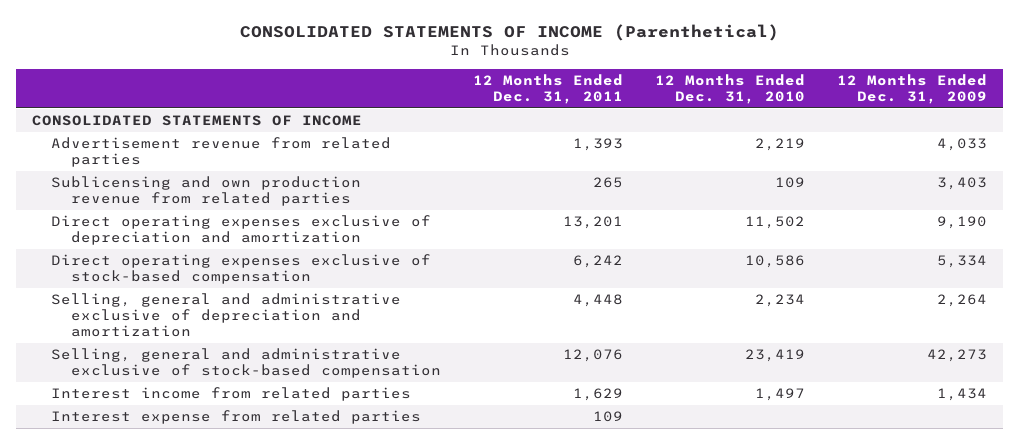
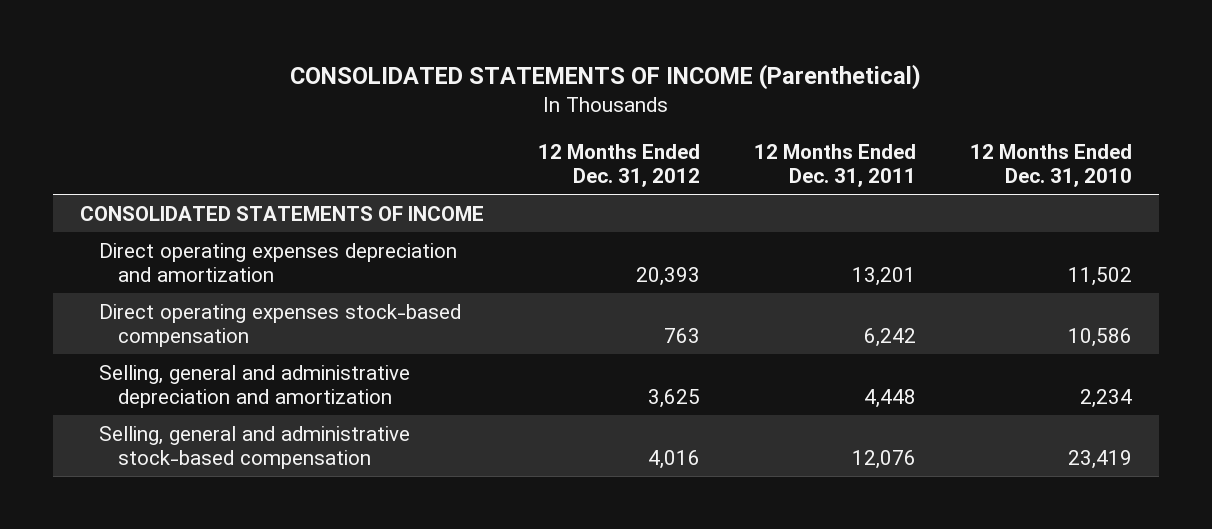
- | 12 Months Ended Dec. 31, 2011 | 12 Months Ended Dec. 31, 2010 | 12 Months Ended Dec. 31, 2009
+ | 12 Months Ended Dec. 31, 2012 | 12 Months Ended Dec. 31, 2011 | 12 Months Ended Dec. 31, 2010
- Advertisement revenue from related parties | 1,393 | 2,219 | 4,033
- Sublicensing and own production revenue from related parties | 265 | 109 | 3,403
- Direct operating expenses exclusive of depreciation and amortization | 13,201 | 11,502 | 9,190
- Direct operating expenses exclusive of stock-based compensation | 6,242 | 10,586 | 5,334
- Selling, general and administrative exclusive of depreciation and amortization | 4,448 | 2,234 | 2,264
- Selling, general and administrative exclusive of stock-based compensation | 12,076 | 23,419 | 42,273
- Interest income from related parties | 1,629 | 1,497 | 1,434
- Interest expense from related parties | 109 | |
+ Direct operating expenses depreciation and amortization | 20,393 | 13,201 | 11,502
+ Direct operating expenses stock-based compensation | 763 | 6,242 | 10,586
+ Selling, general and administrative depreciation and amortization | 3,625 | 4,448 | 2,234
+ Selling, general and administrative stock-based compensation | 4,016 | 12,076 | 23,419

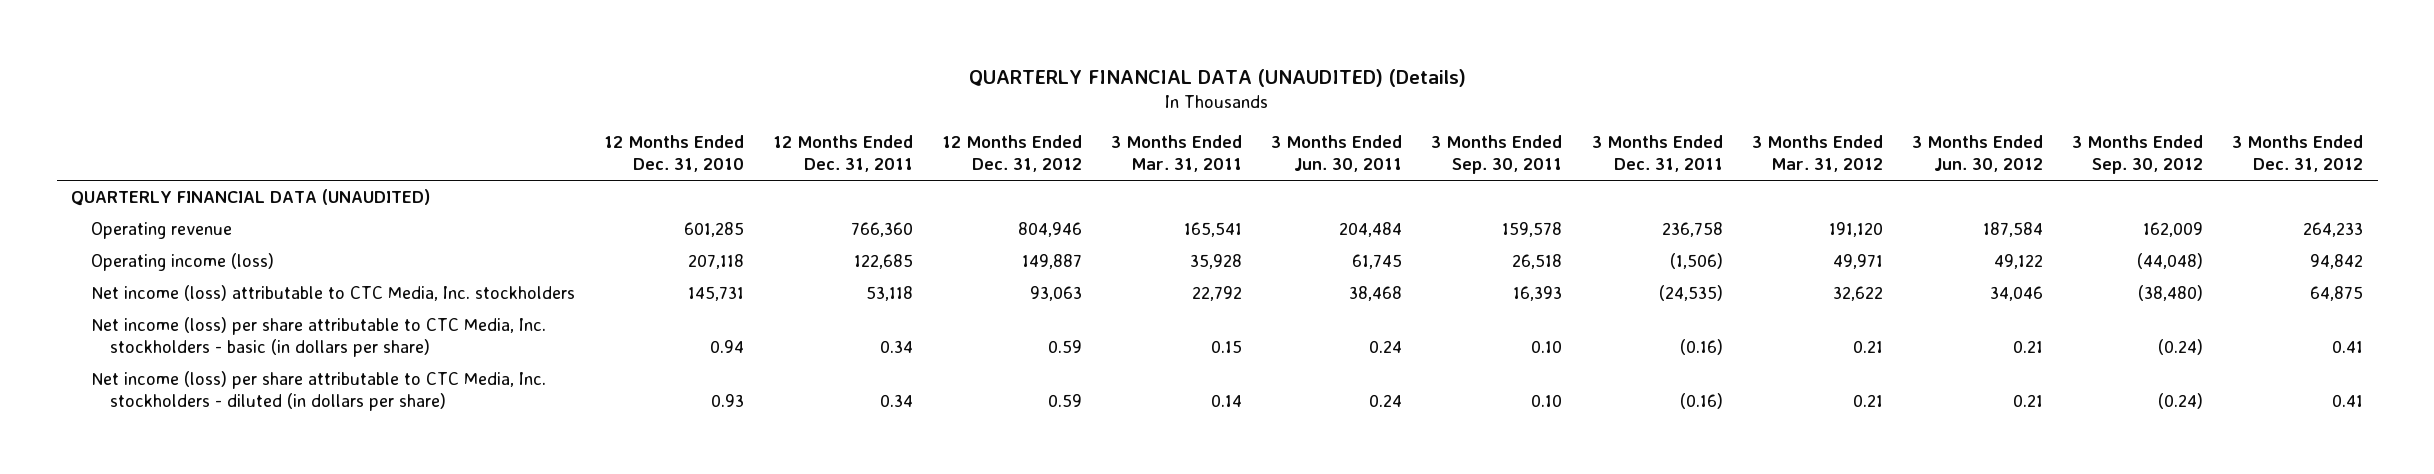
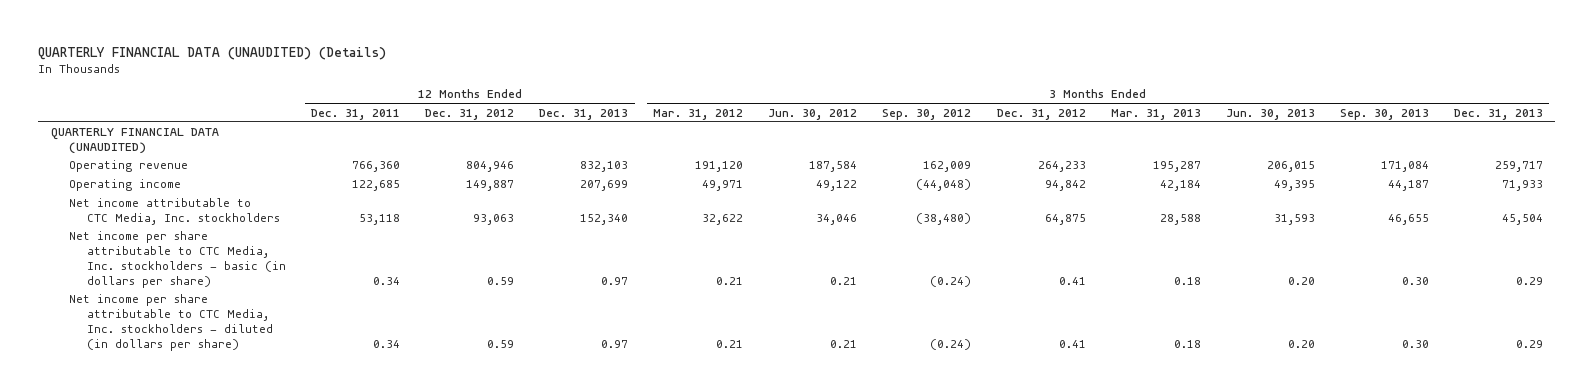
- | 12 Months Ended Dec. 31, 2010 | 12 Months Ended Dec. 31, 2011 | 12 Months Ended Dec. 31, 2012 | 3 Months Ended Mar. 31, 2011 | 3 Months Ended Jun. 30, 2011 | 3 Months Ended Sep. 30, 2011 | 3 Months Ended Dec. 31, 2011 | 3 Months Ended Mar. 31, 2012 | 3 Months Ended Jun. 30, 2012 | 3 Months Ended Sep. 30, 2012 | 3 Months Ended Dec. 31, 2012
+ | 12 Months Ended Dec. 31, 2011 | 12 Months Ended Dec. 31, 2012 | 12 Months Ended Dec. 31, 2013 | 3 Months Ended Mar. 31, 2012 | 3 Months Ended Jun. 30, 2012 | 3 Months Ended Sep. 30, 2012 | 3 Months Ended Dec. 31, 2012 | 3 Months Ended Mar. 31, 2013 | 3 Months Ended Jun. 30, 2013 | 3 Months Ended Sep. 30, 2013 | 3 Months Ended Dec. 31, 2013
- Operating income (loss) | 207,118 | 122,685 | 149,887 | 35,928 | 61,745 | 26,518 | (1,506) | 49,971 | 49,122 | (44,048) | 94,842
- Net income (loss) attributable to CTC Media, Inc. stockholders | 145,731 | 53,118 | 93,063 | 22,792 | 38,468 | 16,393 | (24,535) | 32,622 | 34,046 | (38,480) | 64,875
- Net income (loss) per share attributable to CTC Media, Inc. stockholders - basic (in dollars per share) | 0.94 | 0.34 | 0.59 | 0.15 | 0.24 | 0.10 | (0.16) | 0.21 | 0.21 | (0.24) | 0.41
- Net income (loss) per share attributable to CTC Media, Inc. stockholders - diluted (in dollars per share) | 0.93 | 0.34 | 0.59 | 0.14 | 0.24 | 0.10 | (0.16) | 0.21 | 0.21 | (0.24) | 0.41
+ Operating income | 122,685 | 149,887 | 207,699 | 49,971 | 49,122 | (44,048) | 94,842 | 42,184 | 49,395 | 44,187 | 71,933
+ Net income attributable to CTC Media, Inc. stockholders | 53,118 | 93,063 | 152,340 | 32,622 | 34,046 | (38,480) | 64,875 | 28,588 | 31,593 | 46,655 | 45,504
+ Net income per share attributable to CTC Media, Inc. stockholders - basic (in dollars per share) | 0.34 | 0.59 | 0.97 | 0.21 | 0.21 | (0.24) | 0.41 | 0.18 | 0.20 | 0.30 | 0.29
+ Net income per share attributable to CTC Media, Inc. stockholders - diluted (in dollars per share) | 0.34 | 0.59 | 0.97 | 0.21 | 0.21 | (0.24) | 0.41 | 0.18 | 0.20 | 0.30 | 0.29

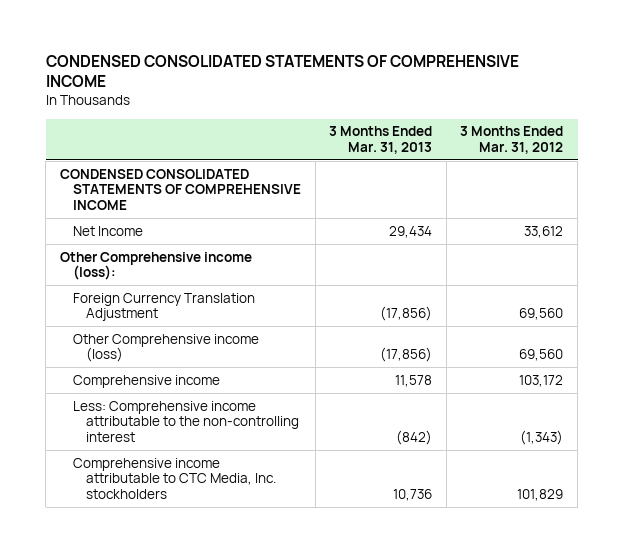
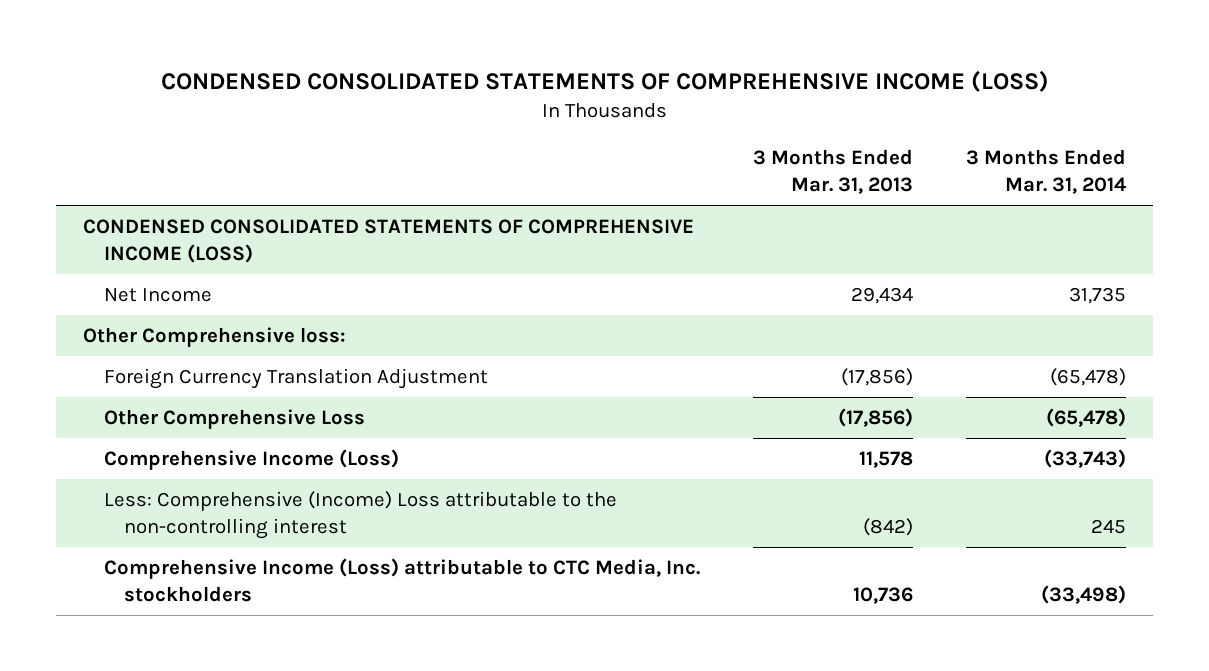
- CONDENSED CONSOLIDATED STATEMENTS OF COMPREHENSIVE INCOME
+ CONDENSED CONSOLIDATED STATEMENTS OF COMPREHENSIVE INCOME (LOSS)
- | 3 Months Ended Mar. 31, 2013 | 3 Months Ended Mar. 31, 2012
+ | 3 Months Ended Mar. 31, 2013 | 3 Months Ended Mar. 31, 2014
- CONDENSED CONSOLIDATED STATEMENTS OF COMPREHENSIVE INCOME
+ CONDENSED CONSOLIDATED STATEMENTS OF COMPREHENSIVE INCOME (LOSS)
- Other Comprehensive income (loss):
+ Other Comprehensive loss:
- Other Comprehensive income (loss) | (17,856) | 69,560
- Comprehensive income | 11,578 | 103,172
- Less: Comprehensive income attributable to the non-controlling interest | (842) | (1,343)
- Comprehensive income attributable to CTC Media, Inc. stockholders | 10,736 | 101,829
+ Other Comprehensive Loss | (17,856) | (65,478)
+ Comprehensive Income (Loss) | 11,578 | (33,743)
+ Less: Comprehensive (Income) Loss attributable to the non-controlling interest | (842) | 245
+ Comprehensive Income (Loss) attributable to CTC Media, Inc. stockholders | 10,736 | (33,498)

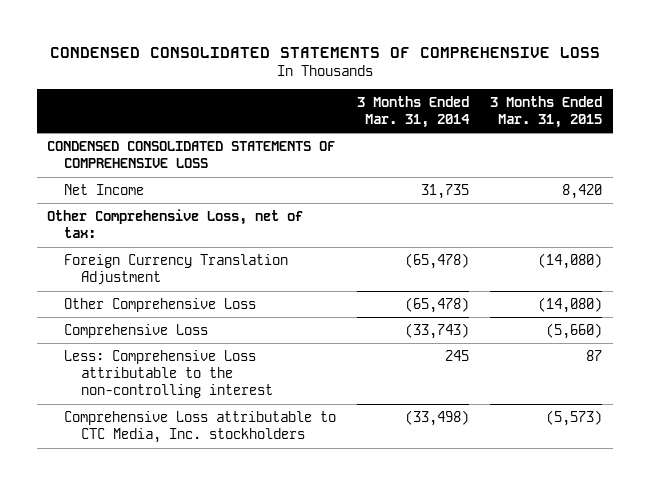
- CONDENSED CONSOLIDATED STATEMENTS OF COMPREHENSIVE INCOME (LOSS)
+ CONDENSED CONSOLIDATED STATEMENTS OF COMPREHENSIVE LOSS
- | 3 Months Ended Mar. 31, 2013 | 3 Months Ended Mar. 31, 2014
+ | 3 Months Ended Mar. 31, 2014 | 3 Months Ended Mar. 31, 2015
- CONDENSED CONSOLIDATED STATEMENTS OF COMPREHENSIVE INCOME (LOSS)
+ CONDENSED CONSOLIDATED STATEMENTS OF COMPREHENSIVE LOSS
- Other Comprehensive loss:
+ Other Comprehensive Loss, net of tax:
- Comprehensive Income (Loss) | 11,578 | (33,743)
- Less: Comprehensive (Income) Loss attributable to the non-controlling interest | (842) | 245
- Comprehensive Income (Loss) attributable to CTC Media, Inc. stockholders | 10,736 | (33,498)
+ Comprehensive Loss | (33,743) | (5,660)
+ Less: Comprehensive Loss attributable to the non-controlling interest | 245 | 87
+ Comprehensive Loss attributable to CTC Media, Inc. stockholders | (33,498) | (5,573)

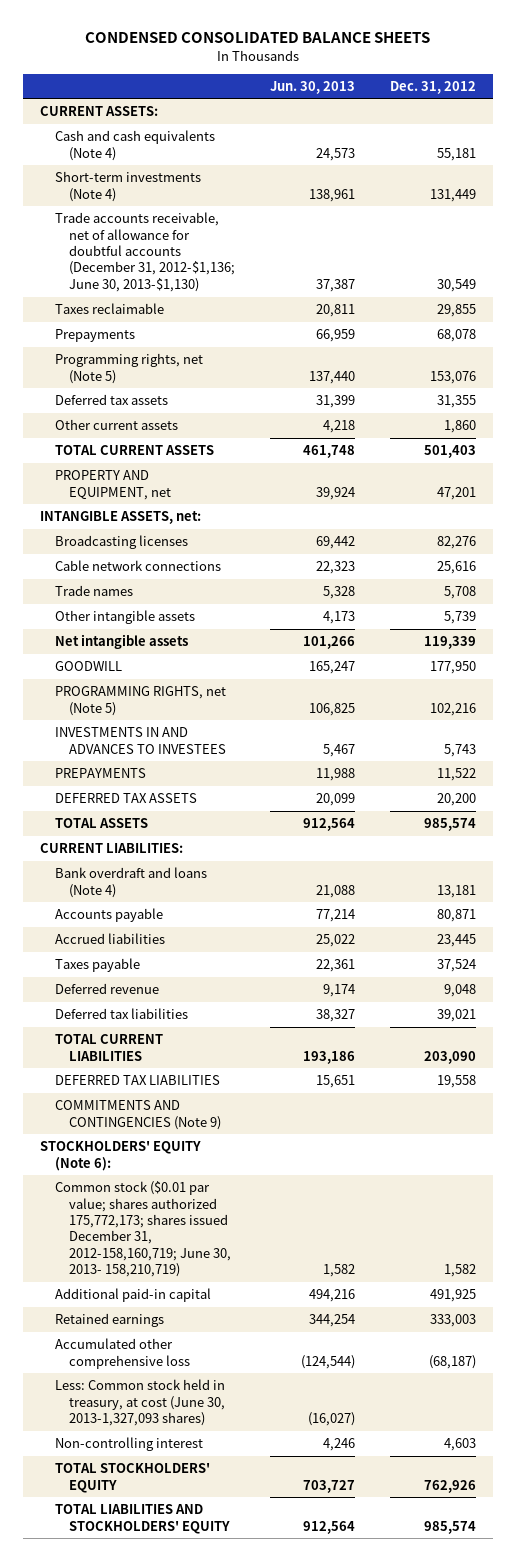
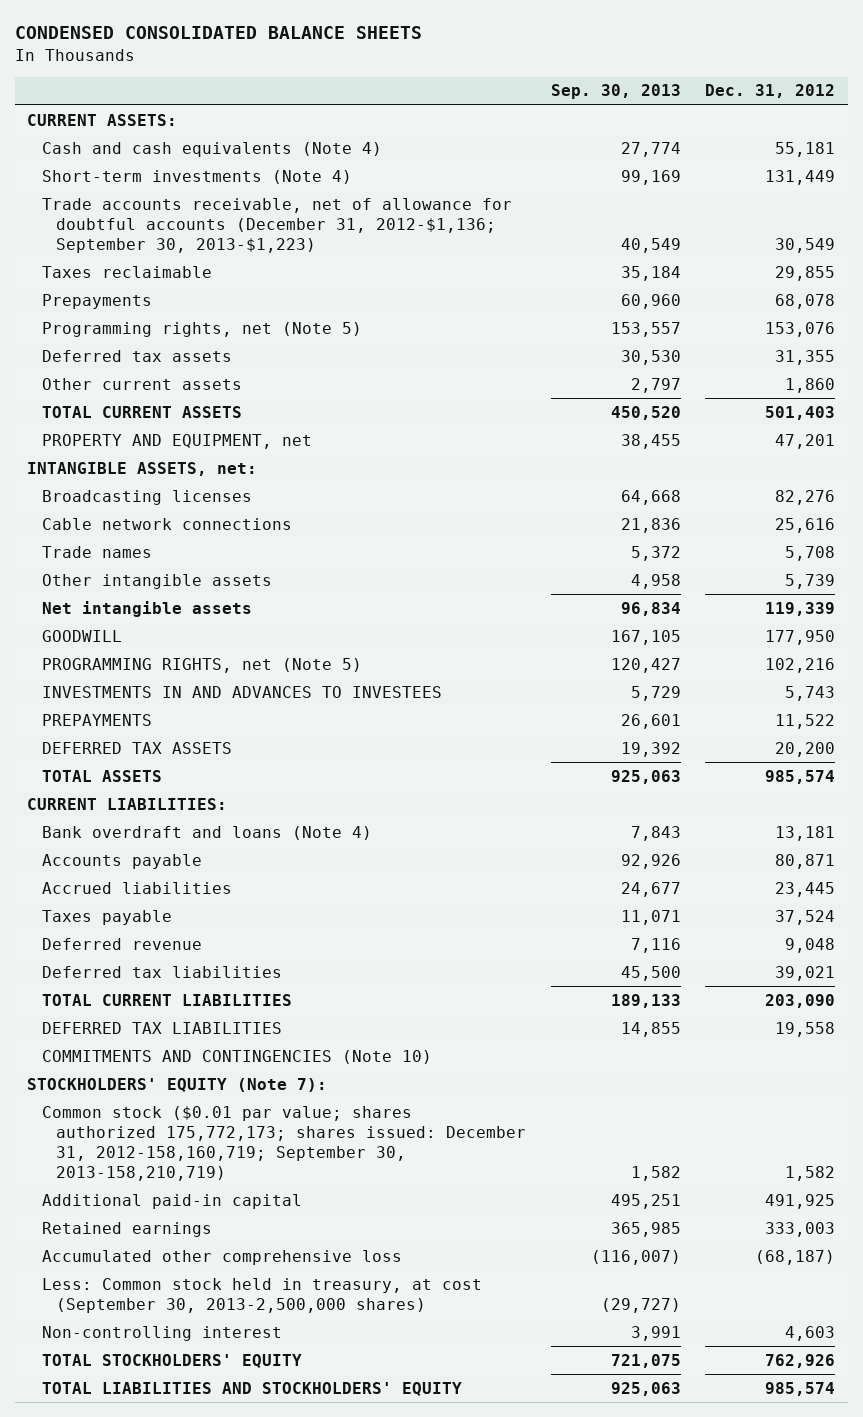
- | Jun. 30, 2013 | Dec. 31, 2012
+ | Sep. 30, 2013 | Dec. 31, 2012
- Trade accounts receivable, net of allowance for doubtful accounts (December 31, 2012-$1,136; June 30, 2013-$1,130) | 37,387 | 30,549
+ Trade accounts receivable, net of allowance for doubtful accounts (December 31, 2012-$1,136; September 30, 2013-$1,223) | 40,549 | 30,549
- COMMITMENTS AND CONTINGENCIES (Note 9)
- STOCKHOLDERS' EQUITY (Note 6):
- Common stock ($0.01 par value; shares authorized 175,772,173; shares issued December 31, 2012-158,160,719; June 30, 2013- 158,210,719) | 1,582 | 1,582
+ COMMITMENTS AND CONTINGENCIES (Note 10)
+ STOCKHOLDERS' EQUITY (Note 7):
+ Common stock ($0.01 par value; shares authorized 175,772,173; shares issued: December 31, 2012-158,160,719; September 30, 2013-158,210,719) | 1,582 | 1,582
- Less: Common stock held in treasury, at cost (June 30, 2013-1,327,093 shares) | (16,027) |
+ Less: Common stock held in treasury, at cost (September 30, 2013-2,500,000 shares) | (29,727) |

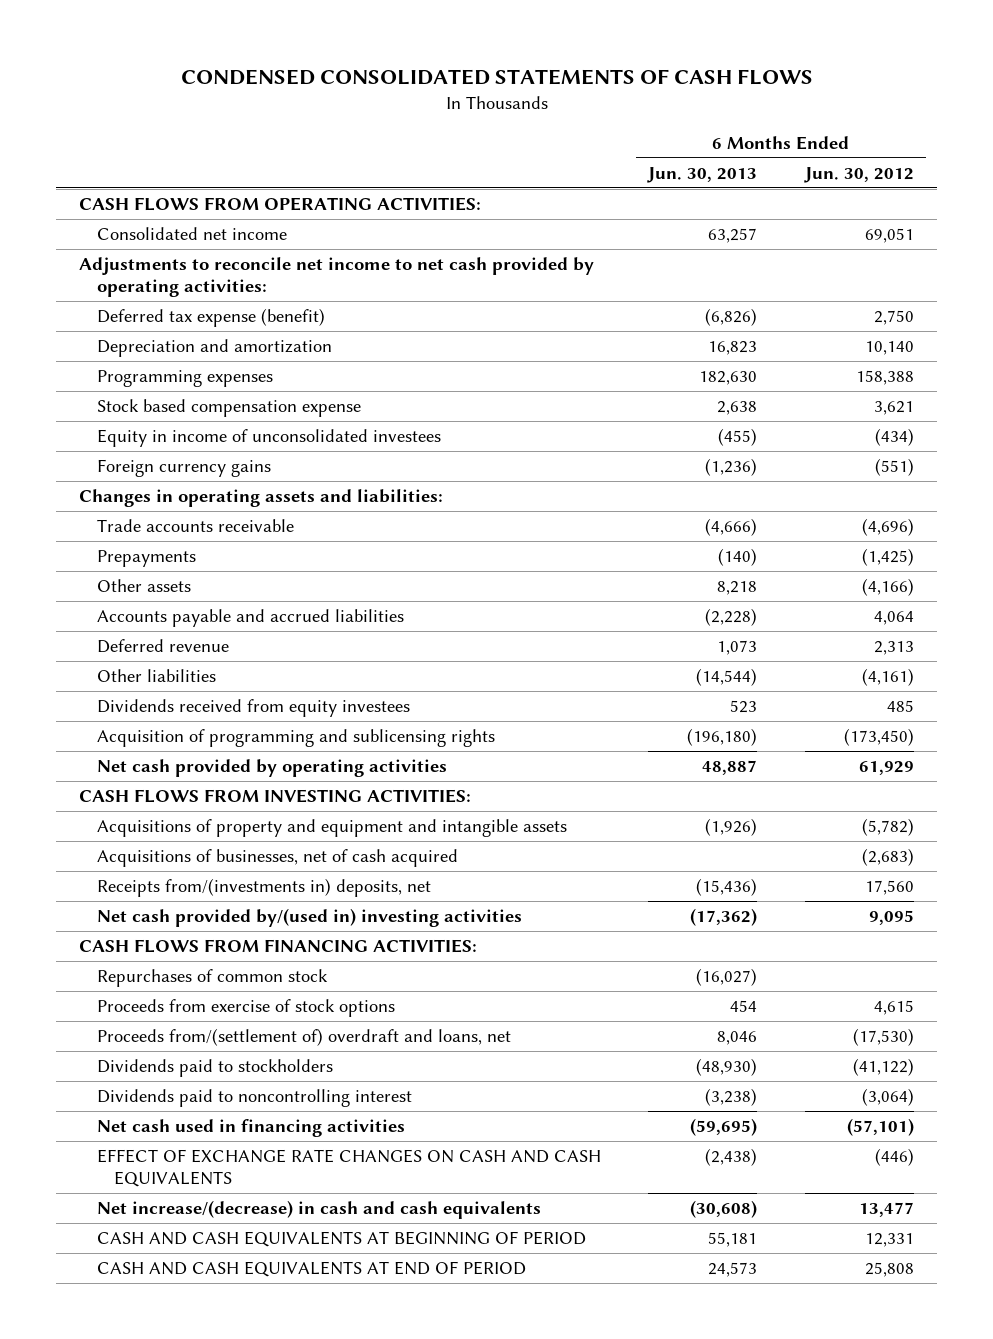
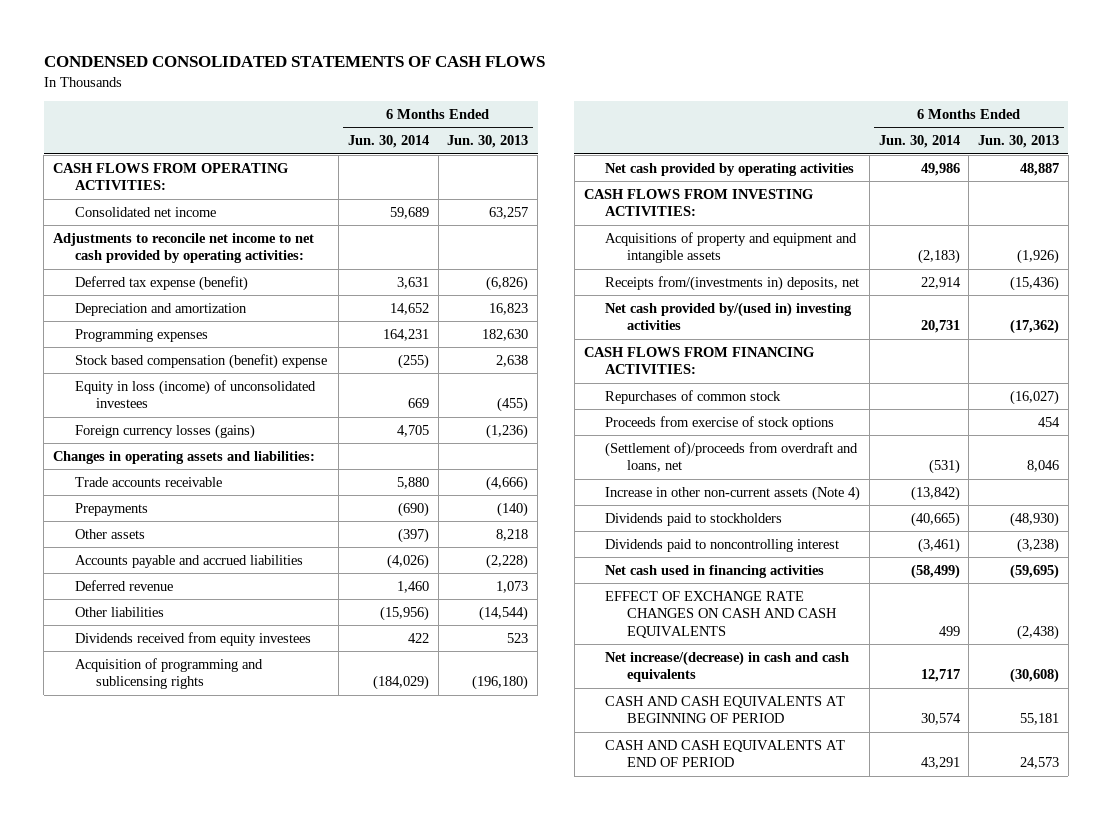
- | 6 Months Ended Jun. 30, 2013 | 6 Months Ended Jun. 30, 2012
+ | 6 Months Ended Jun. 30, 2014 | 6 Months Ended Jun. 30, 2013
- Stock based compensation expense | 2,638 | 3,621
- Equity in income of unconsolidated investees | (455) | (434)
- Foreign currency gains | (1,236) | (551)
+ Stock based compensation (benefit) expense | (255) | 2,638
+ Equity in loss (income) of unconsolidated investees | 669 | (455)
+ Foreign currency losses (gains) | 4,705 | (1,236)
- Acquisitions of businesses, net of cash acquired | | (2,683)
- Proceeds from/(settlement of) overdraft and loans, net | 8,046 | (17,530)
+ (Settlement of)/proceeds from overdraft and loans, net | (531) | 8,046
+ Increase in other non-current assets (Note 4) | (13,842) |

